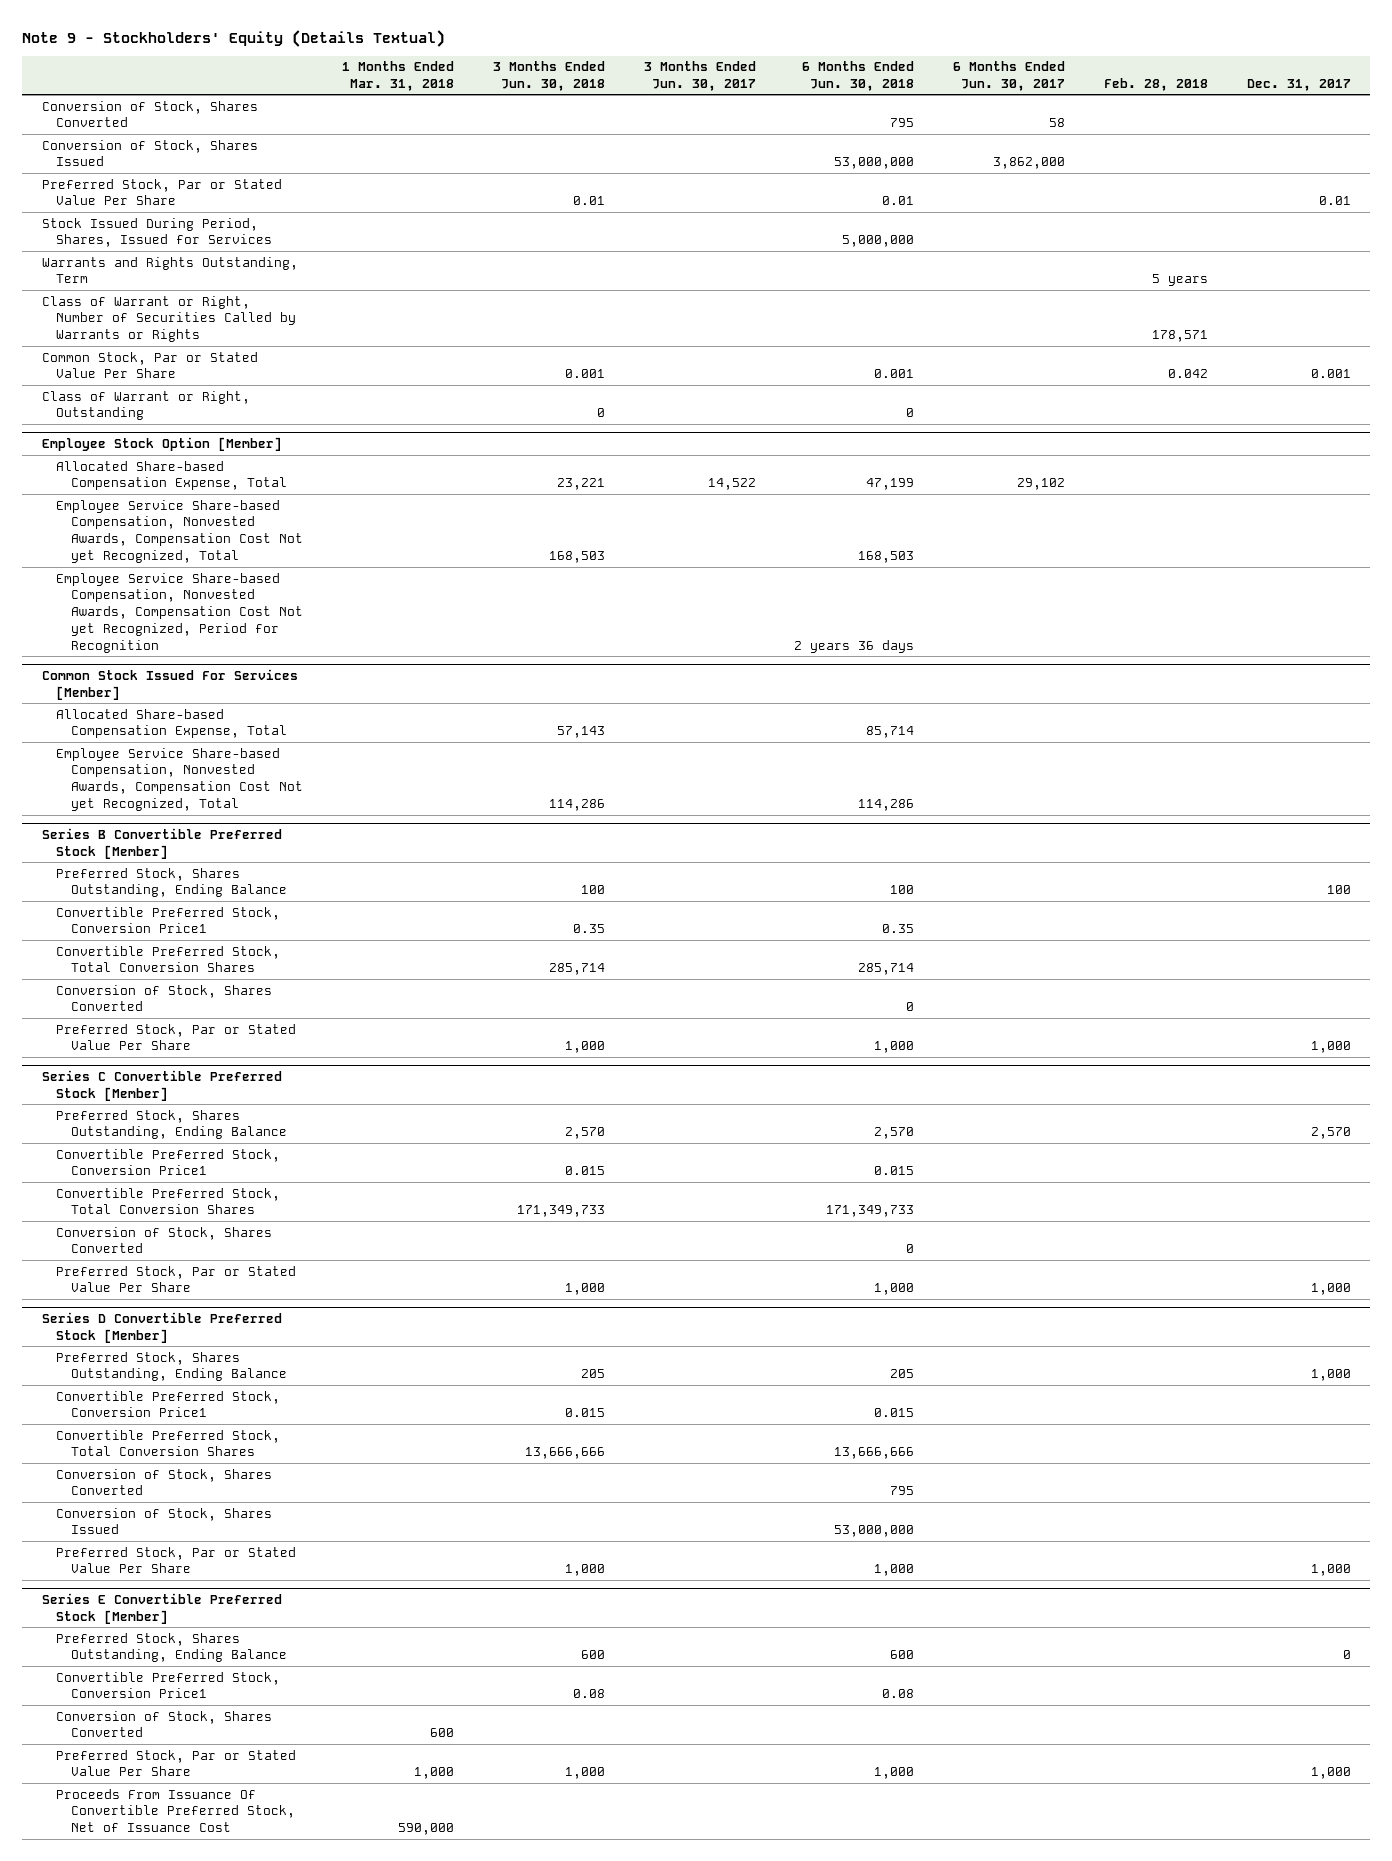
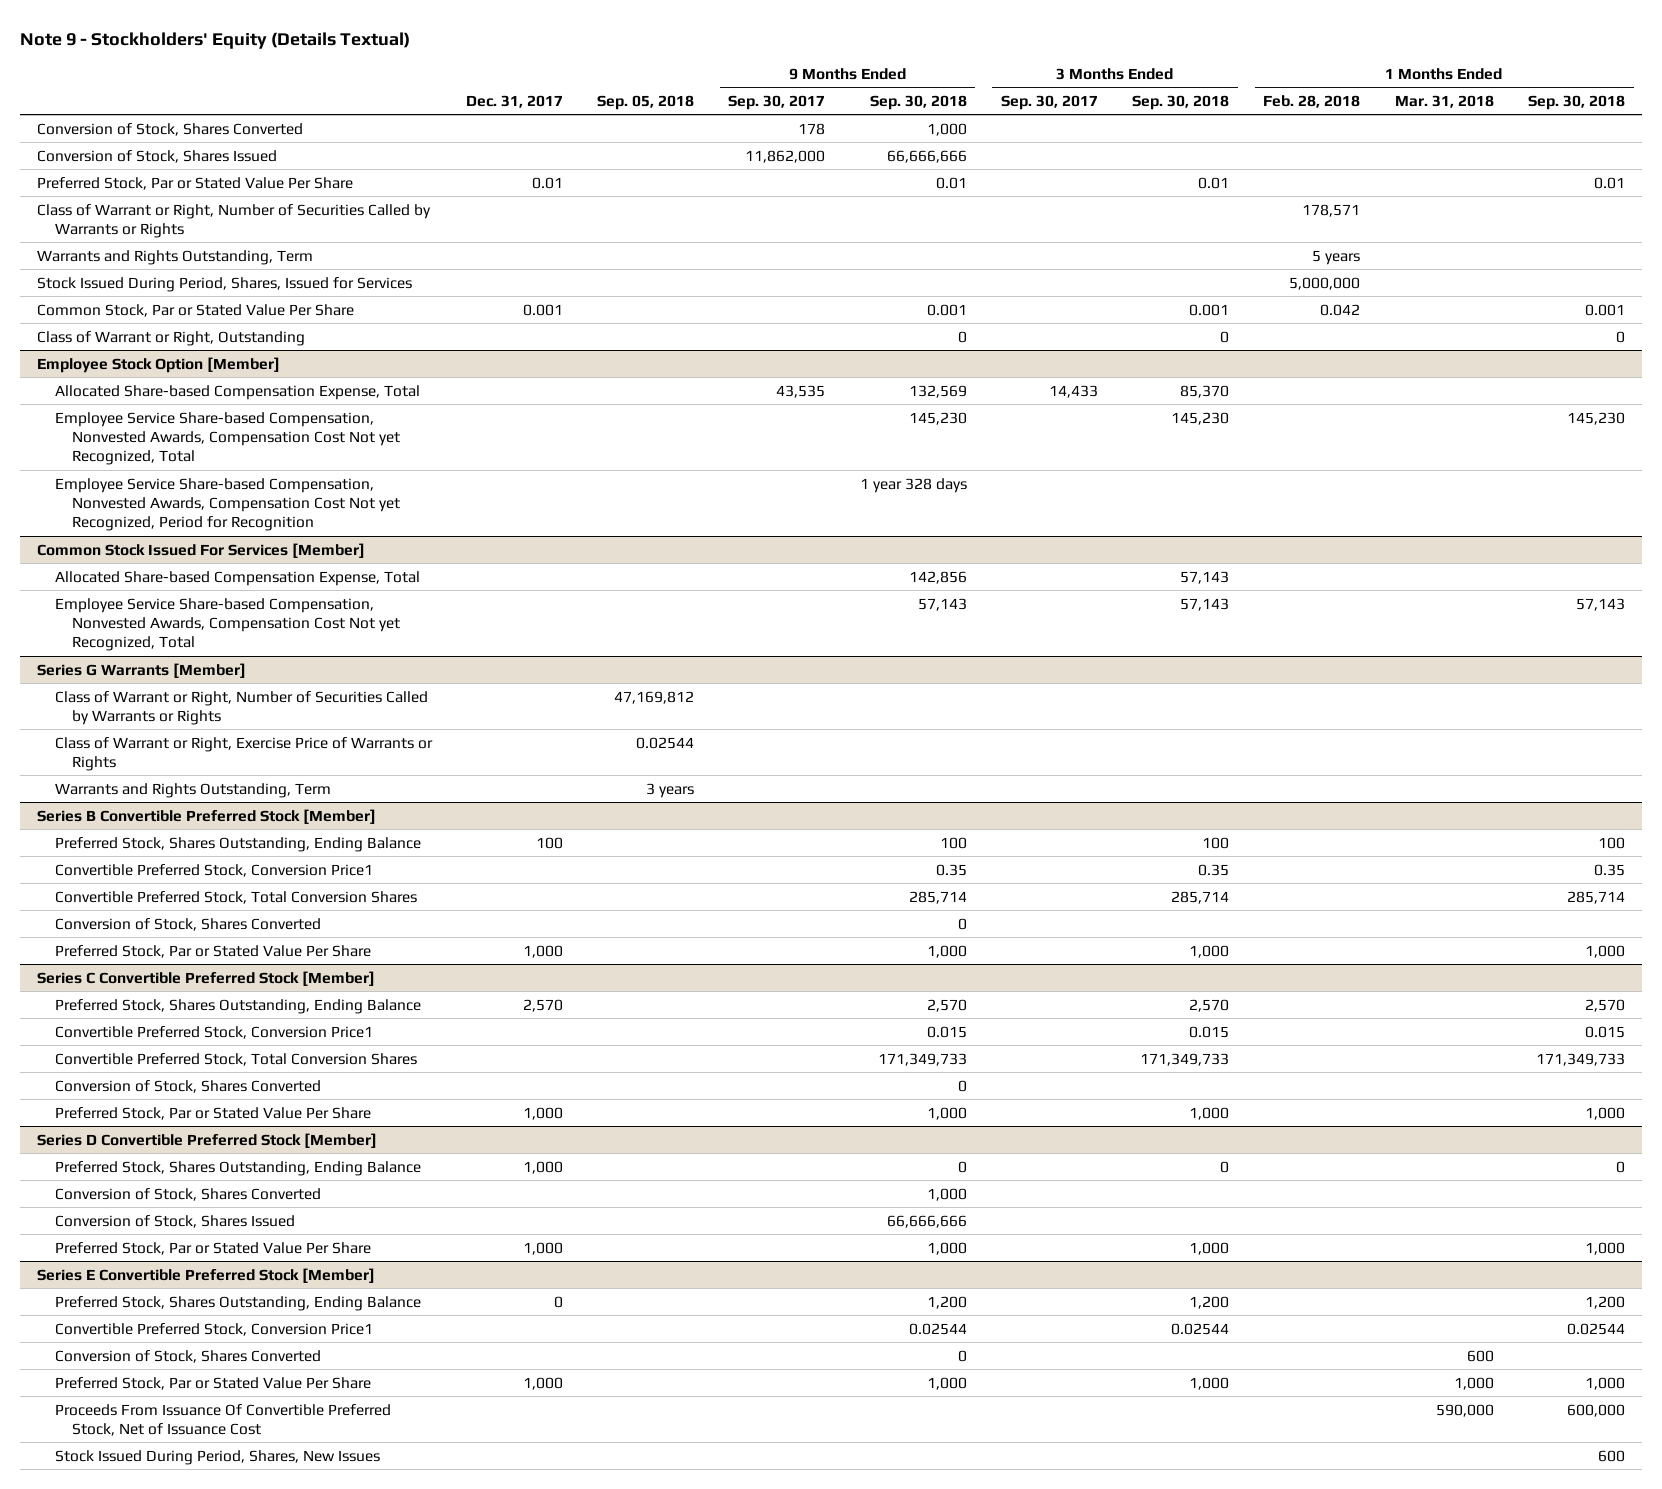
- | 1 Months Ended Mar. 31, 2018 | 3 Months Ended Jun. 30, 2018 | 3 Months Ended Jun. 30, 2017 | 6 Months Ended Jun. 30, 2018 | 6 Months Ended Jun. 30, 2017 | Feb. 28, 2018 | Dec. 31, 2017
+ | Dec. 31, 2017 | Sep. 05, 2018 | 9 Months Ended Sep. 30, 2017 | 9 Months Ended Sep. 30, 2018 | 3 Months Ended Sep. 30, 2017 | 3 Months Ended Sep. 30, 2018 | 1 Months Ended Feb. 28, 2018 | 1 Months Ended Mar. 31, 2018 | 1 Months Ended Sep. 30, 2018
moved down: Warrants and Rights Outstanding, Term | | | | | | | 5 years | |
moved down: Stock Issued During Period, Shares, Issued for Services | | | | | | | 5,000,000 | |
+ Series G Warrants [Member]
+ Class of Warrant or Right, Number of Securities Called by Warrants or Rights | | 47,169,812 | | | | | | |
+ Class of Warrant or Right, Exercise Price of Warrants or Rights | | 0.02544 | | | | | | |
+ Warrants and Rights Outstanding, Term | | 3 years | | | | | | |
@ Series D Convertible Preferred Stock [Member]
- Convertible Preferred Stock, Conversion Price1 | | 0.015 | | 0.015 | | |
- Convertible Preferred Stock, Total Conversion Shares | | 13,666,666 | | 13,666,666 | | |
@ Series E Convertible Preferred Stock [Member]
+ Stock Issued During Period, Shares, New Issues | | | | | | | | | 600

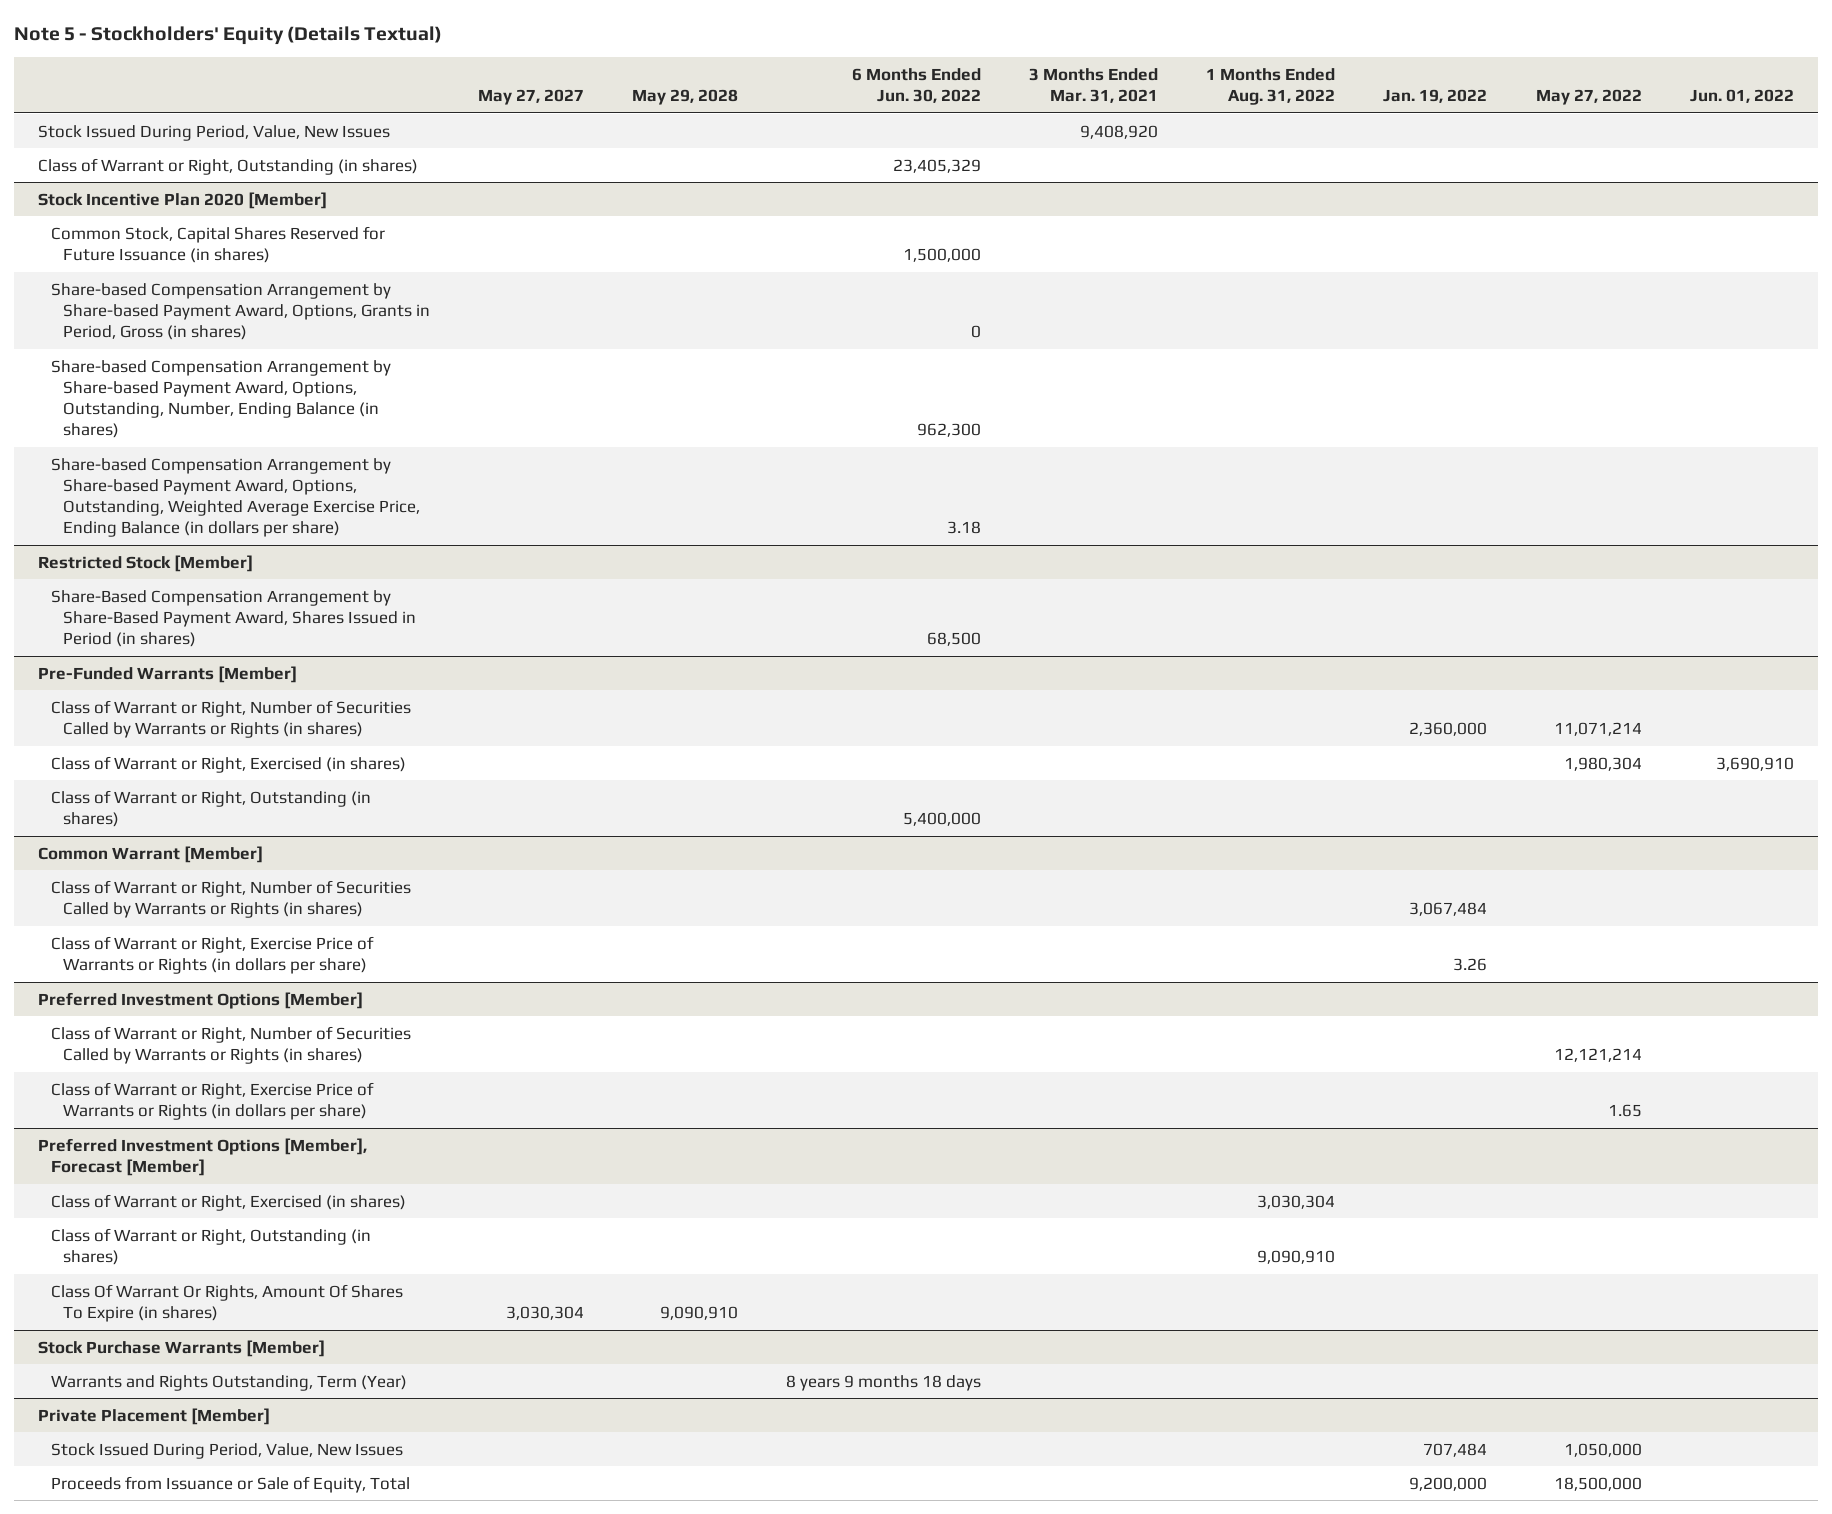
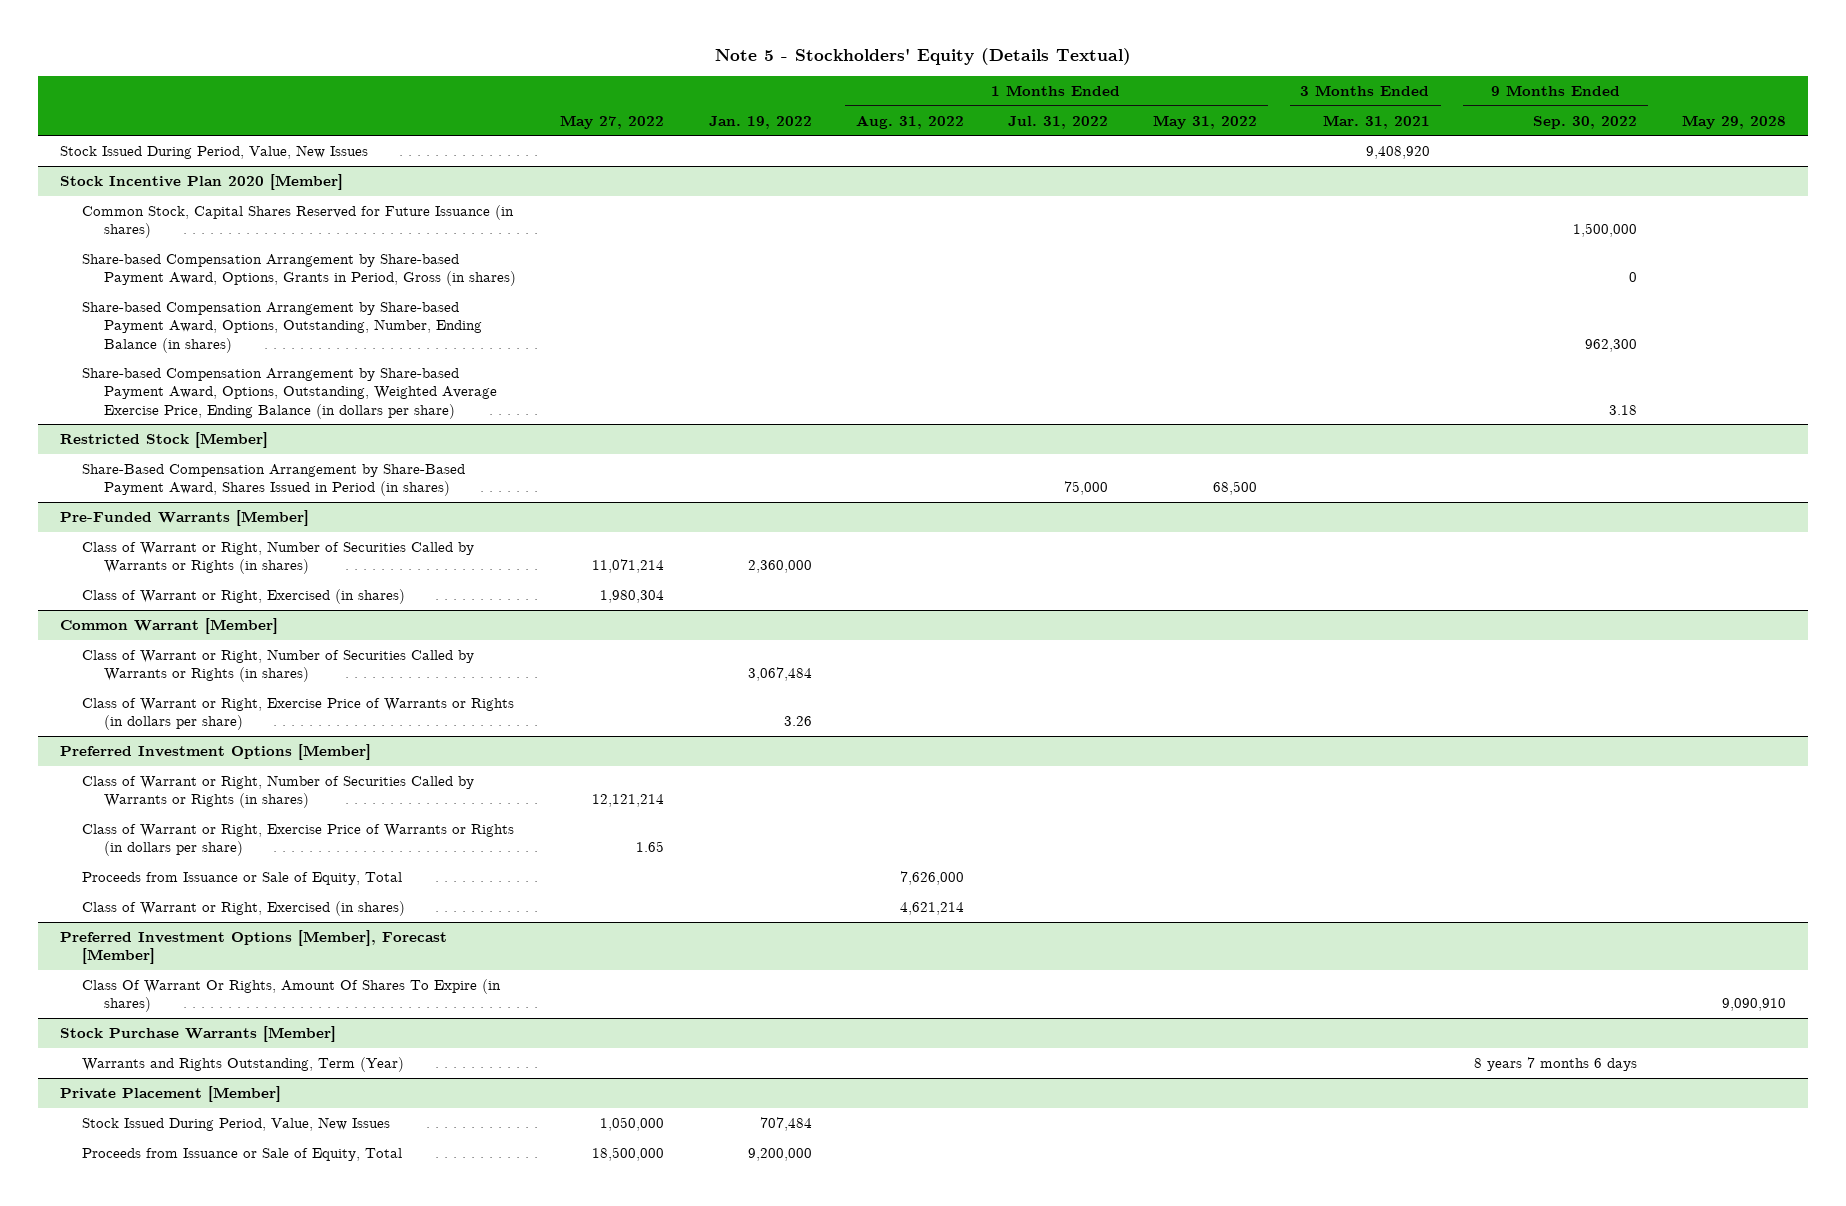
- | May 27, 2027 | May 29, 2028 | 6 Months Ended Jun. 30, 2022 | 3 Months Ended Mar. 31, 2021 | 1 Months Ended Aug. 31, 2022 | Jan. 19, 2022 | May 27, 2022 | Jun. 01, 2022
+ | May 27, 2022 | Jan. 19, 2022 | 1 Months Ended Aug. 31, 2022 | 1 Months Ended Jul. 31, 2022 | 1 Months Ended May 31, 2022 | 3 Months Ended Mar. 31, 2021 | 9 Months Ended Sep. 30, 2022 | May 29, 2028
- Class of Warrant or Right, Outstanding (in shares) | | | 23,405,329 | | | | |
@ Pre-Funded Warrants [Member]
- Class of Warrant or Right, Outstanding (in shares) | | | 5,400,000 | | | | |
@ Preferred Investment Options [Member]
+ Proceeds from Issuance or Sale of Equity, Total | | | 7,626,000 | | | | |
+ Class of Warrant or Right, Exercised (in shares) | | | 4,621,214 | | | | |
@ Preferred Investment Options [Member], Forecast [Member]
- Class of Warrant or Right, Exercised (in shares) | | | | | 3,030,304 | | |
- Class of Warrant or Right, Outstanding (in shares) | | | | | 9,090,910 | | |

